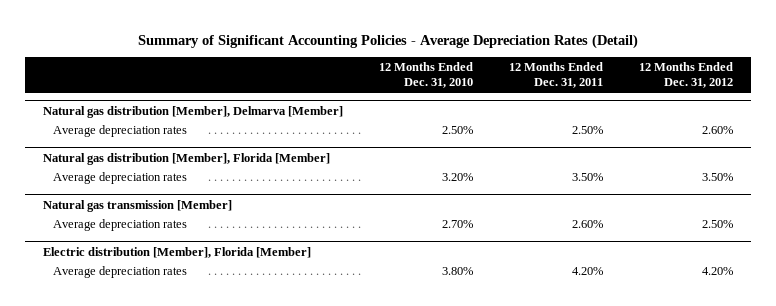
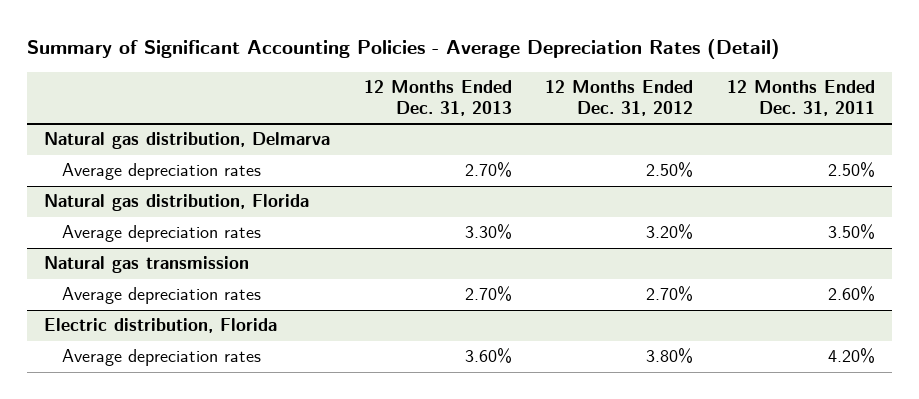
- | 12 Months Ended Dec. 31, 2010 | 12 Months Ended Dec. 31, 2011 | 12 Months Ended Dec. 31, 2012
+ | 12 Months Ended Dec. 31, 2013 | 12 Months Ended Dec. 31, 2012 | 12 Months Ended Dec. 31, 2011
- Natural gas distribution [Member], Delmarva [Member]
- Average depreciation rates | 2.50% | 2.50% | 2.60%
- Natural gas distribution [Member], Florida [Member]
- Average depreciation rates | 3.20% | 3.50% | 3.50%
- Natural gas transmission [Member]
- Average depreciation rates | 2.70% | 2.60% | 2.50%
- Electric distribution [Member], Florida [Member]
- Average depreciation rates | 3.80% | 4.20% | 4.20%
+ Natural gas distribution, Delmarva
+ Average depreciation rates | 2.70% | 2.50% | 2.50%
+ Natural gas distribution, Florida
+ Average depreciation rates | 3.30% | 3.20% | 3.50%
+ Natural gas transmission
+ Average depreciation rates | 2.70% | 2.70% | 2.60%
+ Electric distribution, Florida
+ Average depreciation rates | 3.60% | 3.80% | 4.20%

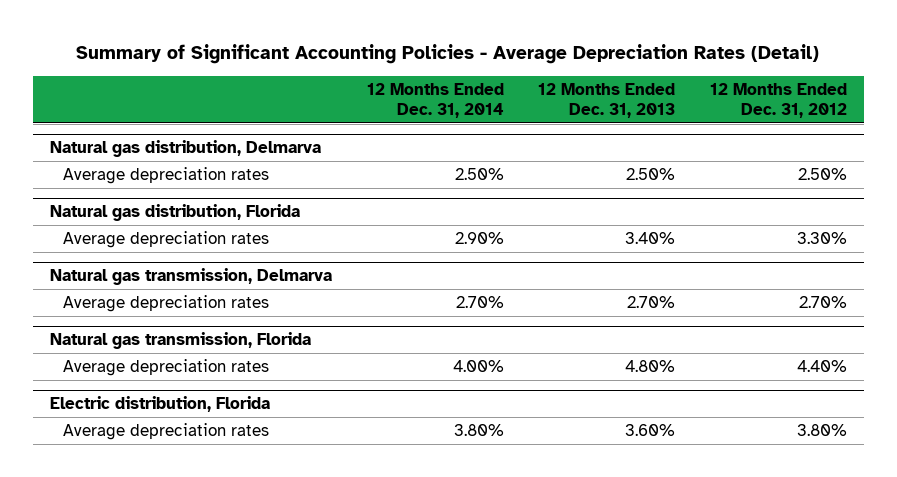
- | 12 Months Ended Dec. 31, 2013 | 12 Months Ended Dec. 31, 2012 | 12 Months Ended Dec. 31, 2011
+ | 12 Months Ended Dec. 31, 2014 | 12 Months Ended Dec. 31, 2013 | 12 Months Ended Dec. 31, 2012
@ Natural gas distribution, Delmarva
- Average depreciation rates | 2.70% | 2.50% | 2.50%
+ Average depreciation rates | 2.50% | 2.50% | 2.50%
@ Natural gas distribution, Florida
- Average depreciation rates | 3.30% | 3.20% | 3.50%
- Natural gas transmission
@ Natural gas distribution, Florida
+ Average depreciation rates | 2.90% | 3.40% | 3.30%
+ Natural gas transmission, Delmarva
+ Natural gas transmission, Florida
+ Average depreciation rates | 4.00% | 4.80% | 4.40%

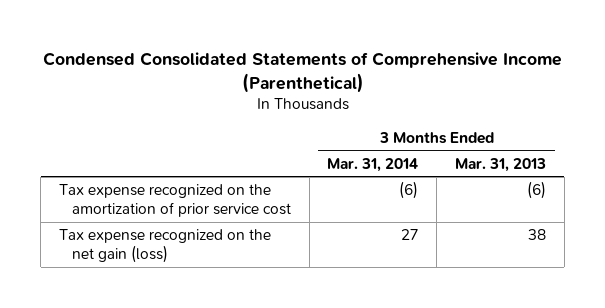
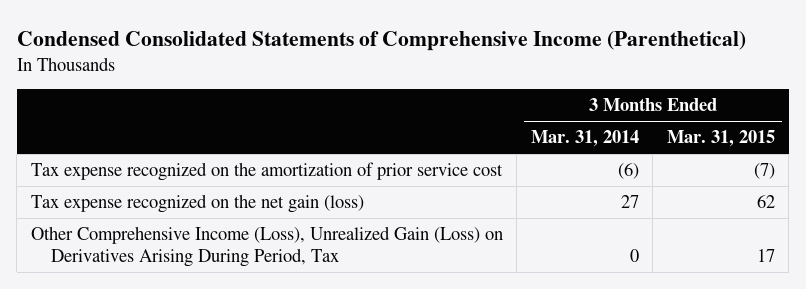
- | 3 Months Ended Mar. 31, 2014 | 3 Months Ended Mar. 31, 2013
+ | 3 Months Ended Mar. 31, 2014 | 3 Months Ended Mar. 31, 2015
+ Other Comprehensive Income (Loss), Unrealized Gain (Loss) on Derivatives Arising During Period, Tax | 0 | 17

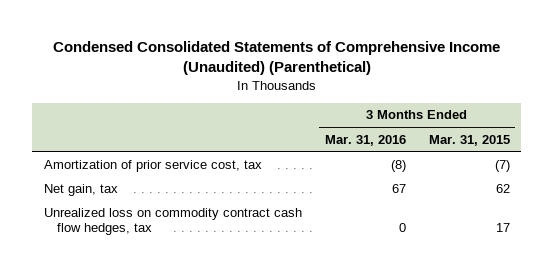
- Condensed Consolidated Statements of Comprehensive Income (Parenthetical)
+ Condensed Consolidated Statements of Comprehensive Income (Unaudited) (Parenthetical)
- | 3 Months Ended Mar. 31, 2014 | 3 Months Ended Mar. 31, 2015
+ | 3 Months Ended Mar. 31, 2016 | 3 Months Ended Mar. 31, 2015
- Tax expense recognized on the amortization of prior service cost | (6) | (7)
- Tax expense recognized on the net gain (loss) | 27 | 62
- Other Comprehensive Income (Loss), Unrealized Gain (Loss) on Derivatives Arising During Period, Tax | 0 | 17
+ Amortization of prior service cost, tax | (8) | (7)
+ Net gain, tax | 67 | 62
+ Unrealized loss on commodity contract cash flow hedges, tax | 0 | 17

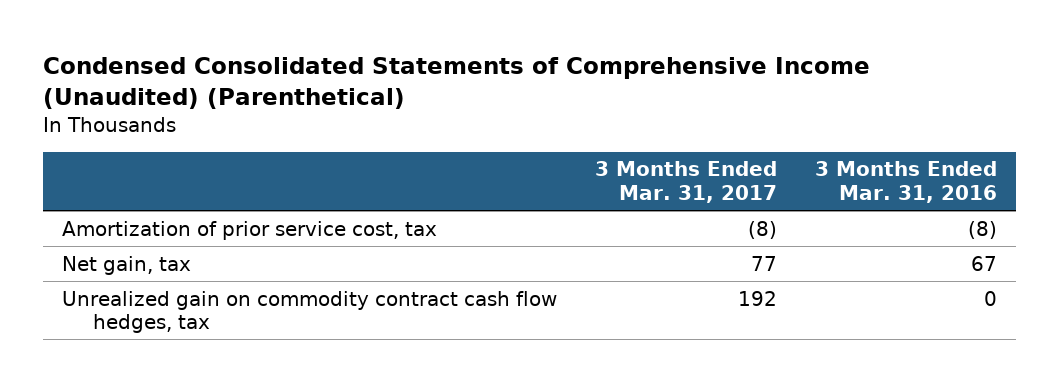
- | 3 Months Ended Mar. 31, 2016 | 3 Months Ended Mar. 31, 2015
+ | 3 Months Ended Mar. 31, 2017 | 3 Months Ended Mar. 31, 2016
- Unrealized loss on commodity contract cash flow hedges, tax | 0 | 17
+ Unrealized gain on commodity contract cash flow hedges, tax | 192 | 0

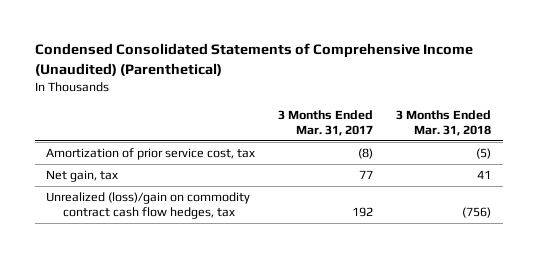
- | 3 Months Ended Mar. 31, 2017 | 3 Months Ended Mar. 31, 2016
+ | 3 Months Ended Mar. 31, 2017 | 3 Months Ended Mar. 31, 2018
- Unrealized gain on commodity contract cash flow hedges, tax | 192 | 0
+ Unrealized (loss)/gain on commodity contract cash flow hedges, tax | 192 | (756)

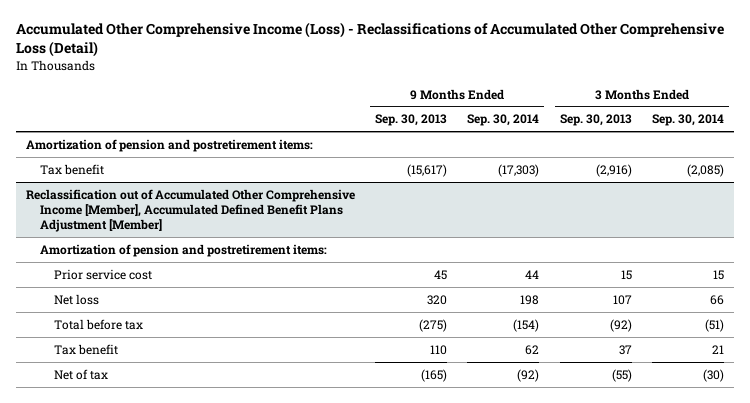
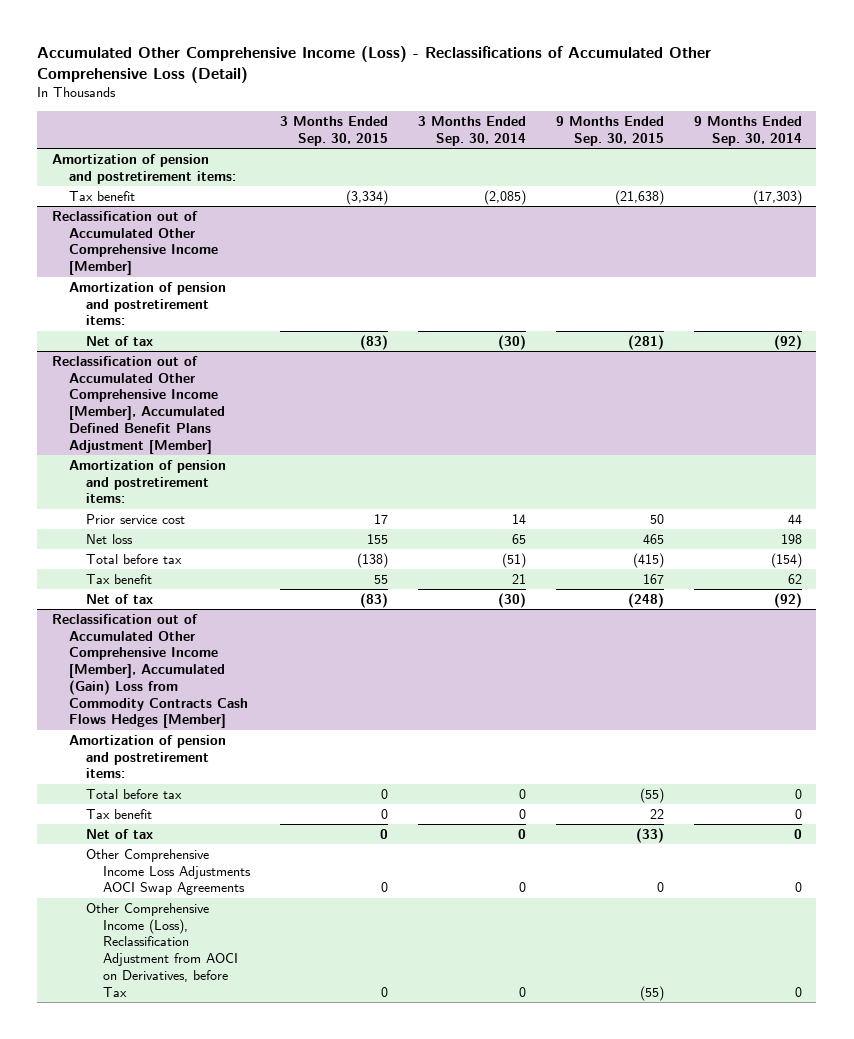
- | 9 Months Ended Sep. 30, 2013 | 9 Months Ended Sep. 30, 2014 | 3 Months Ended Sep. 30, 2013 | 3 Months Ended Sep. 30, 2014
+ | 3 Months Ended Sep. 30, 2015 | 3 Months Ended Sep. 30, 2014 | 9 Months Ended Sep. 30, 2015 | 9 Months Ended Sep. 30, 2014
+ Reclassification out of Accumulated Other Comprehensive Income [Member]
+ Amortization of pension and postretirement items:
+ Net of tax | (83) | (30) | (281) | (92)
@ Reclassification out of Accumulated Other Comprehensive Income [Member], Accumulated Defined Benefit Plans Adjustment [Member]
- Prior service cost | 45 | 44 | 15 | 15
- Net loss | 320 | 198 | 107 | 66
+ Prior service cost | 17 | 14 | 50 | 44
+ Net loss | 155 | 65 | 465 | 198
+ Reclassification out of Accumulated Other Comprehensive Income [Member], Accumulated (Gain) Loss from Commodity Contracts Cash Flows Hedges [Member]
+ Amortization of pension and postretirement items:
+ Total before tax | 0 | 0 | (55) | 0
+ Tax benefit | 0 | 0 | 22 | 0
+ Net of tax | 0 | 0 | (33) | 0
+ Other Comprehensive Income Loss Adjustments AOCI Swap Agreements | 0 | 0 | 0 | 0
+ Other Comprehensive Income (Loss), Reclassification Adjustment from AOCI on Derivatives, before Tax | 0 | 0 | (55) | 0

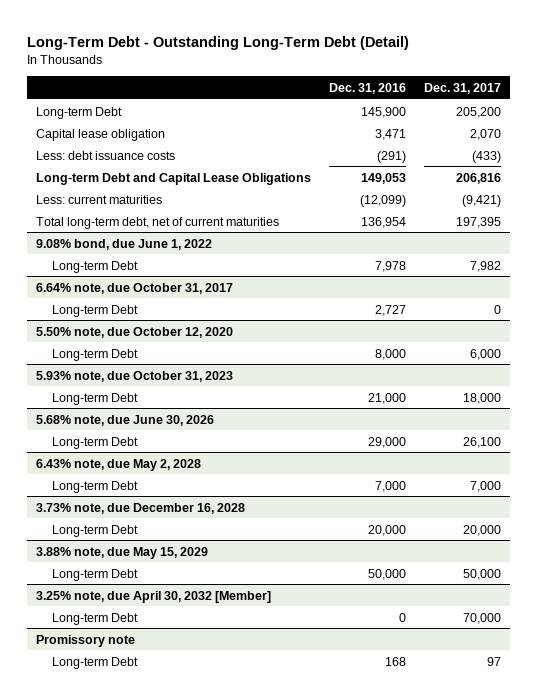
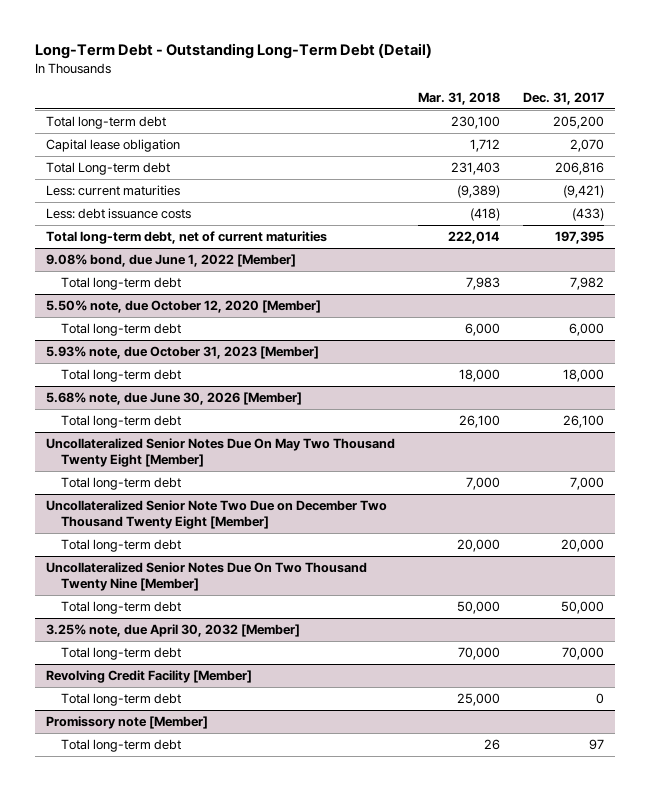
- | Dec. 31, 2016 | Dec. 31, 2017
+ | Mar. 31, 2018 | Dec. 31, 2017
- Long-term Debt | 145,900 | 205,200
+ Total long-term debt | 230,100 | 205,200
- Long-term Debt and Capital Lease Obligations | 149,053 | 206,816
+ Total Long-term debt | 231,403 | 206,816
moved down: Less: debt issuance costs | (418) | (433)
- 9.08% bond, due June 1, 2022
- Long-term Debt | 7,978 | 7,982
- 6.64% note, due October 31, 2017
- Long-term Debt | 2,727 | 0
- 5.50% note, due October 12, 2020
- Long-term Debt | 8,000 | 6,000
- 5.93% note, due October 31, 2023
- Long-term Debt | 21,000 | 18,000
- 5.68% note, due June 30, 2026
- Long-term Debt | 29,000 | 26,100
- 6.43% note, due May 2, 2028
- Long-term Debt | 7,000 | 7,000
- 3.73% note, due December 16, 2028
- Long-term Debt | 20,000 | 20,000
- 3.88% note, due May 15, 2029
- Long-term Debt | 50,000 | 50,000
+ 9.08% bond, due June 1, 2022 [Member]
+ Total long-term debt | 7,983 | 7,982
+ 5.50% note, due October 12, 2020 [Member]
+ Total long-term debt | 6,000 | 6,000
+ 5.93% note, due October 31, 2023 [Member]
+ Total long-term debt | 18,000 | 18,000
+ 5.68% note, due June 30, 2026 [Member]
+ Total long-term debt | 26,100 | 26,100
+ Uncollateralized Senior Notes Due On May Two Thousand Twenty Eight [Member]
+ Total long-term debt | 7,000 | 7,000
+ Uncollateralized Senior Note Two Due on December Two Thousand Twenty Eight [Member]
+ Total long-term debt | 20,000 | 20,000
+ Uncollateralized Senior Notes Due On Two Thousand Twenty Nine [Member]
+ Total long-term debt | 50,000 | 50,000
@ 3.25% note, due April 30, 2032 [Member]
- Long-term Debt | 0 | 70,000
- Promissory note
- Long-term Debt | 168 | 97
@ 3.25% note, due April 30, 2032 [Member]
+ Total long-term debt | 70,000 | 70,000
+ Revolving Credit Facility [Member]
+ Total long-term debt | 25,000 | 0
+ Promissory note [Member]
+ Total long-term debt | 26 | 97

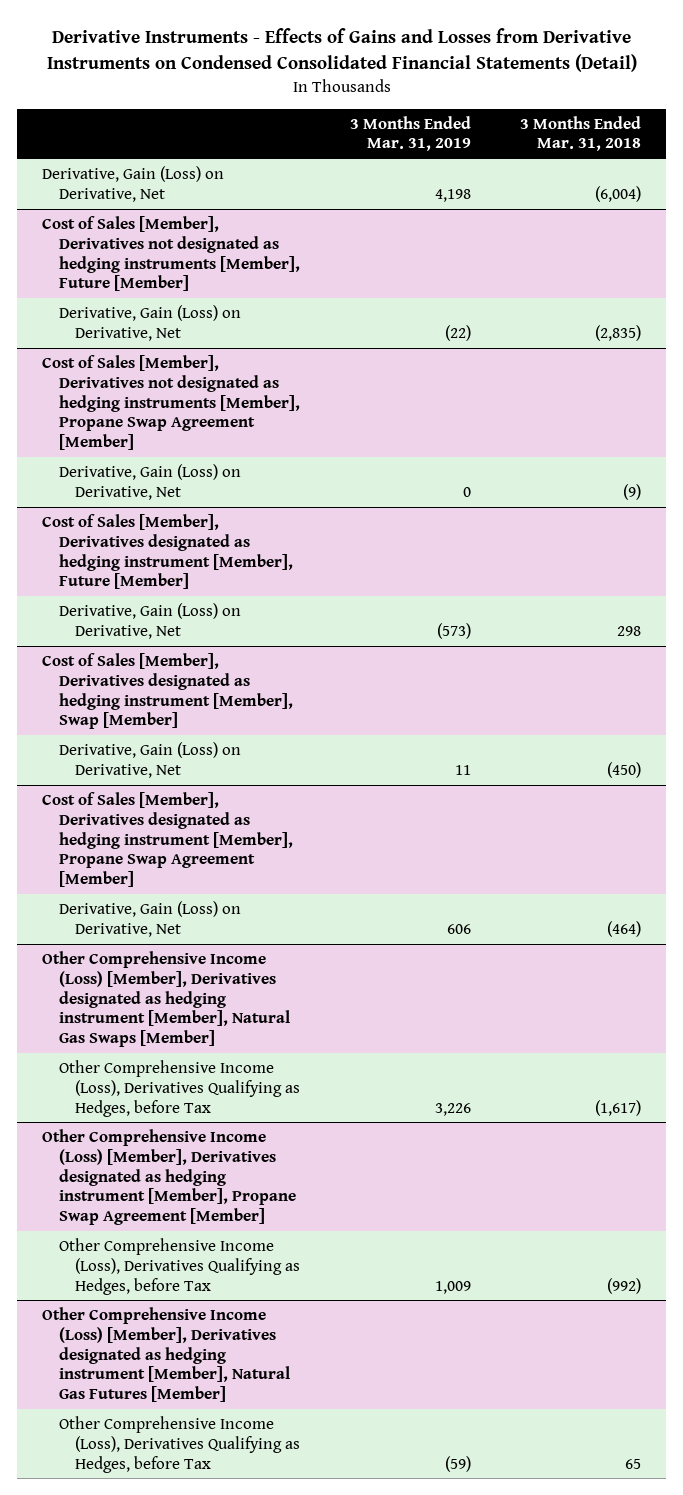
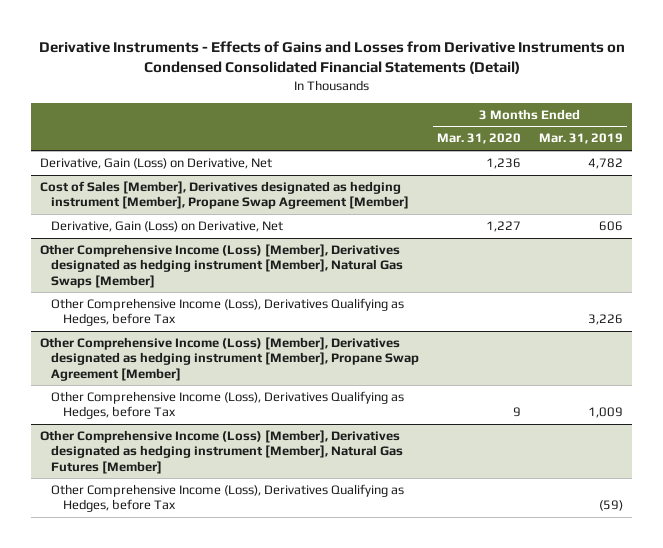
- | 3 Months Ended Mar. 31, 2019 | 3 Months Ended Mar. 31, 2018
+ | 3 Months Ended Mar. 31, 2020 | 3 Months Ended Mar. 31, 2019
- Derivative, Gain (Loss) on Derivative, Net | 4,198 | (6,004)
- Cost of Sales [Member], Derivatives not designated as hedging instruments [Member], Future [Member]
- Derivative, Gain (Loss) on Derivative, Net | (22) | (2,835)
- Cost of Sales [Member], Derivatives not designated as hedging instruments [Member], Propane Swap Agreement [Member]
- Derivative, Gain (Loss) on Derivative, Net | 0 | (9)
- Cost of Sales [Member], Derivatives designated as hedging instrument [Member], Future [Member]
- Derivative, Gain (Loss) on Derivative, Net | (573) | 298
- Cost of Sales [Member], Derivatives designated as hedging instrument [Member], Swap [Member]
- Derivative, Gain (Loss) on Derivative, Net | 11 | (450)
+ Derivative, Gain (Loss) on Derivative, Net | 1,236 | 4,782

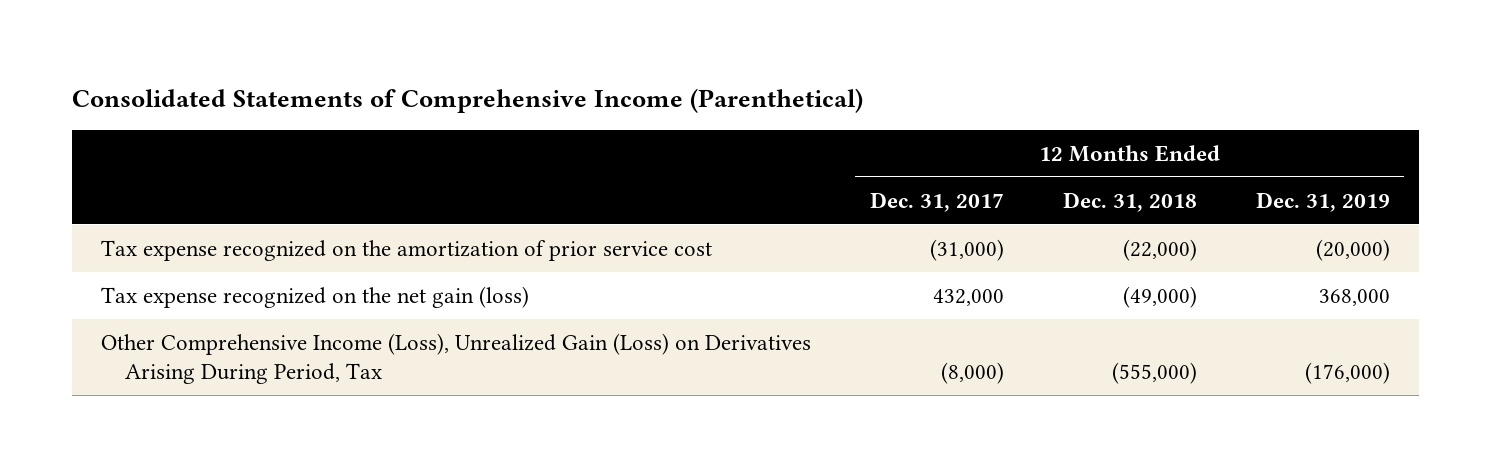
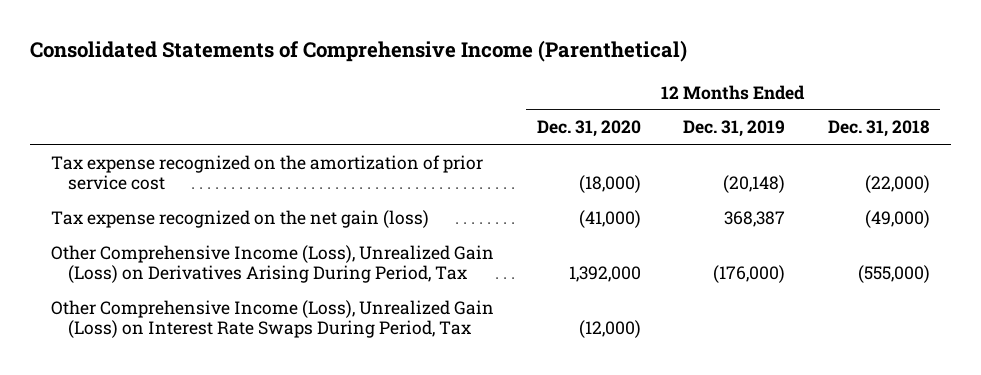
- | 12 Months Ended Dec. 31, 2017 | 12 Months Ended Dec. 31, 2018 | 12 Months Ended Dec. 31, 2019
+ | 12 Months Ended Dec. 31, 2020 | 12 Months Ended Dec. 31, 2019 | 12 Months Ended Dec. 31, 2018
- Tax expense recognized on the amortization of prior service cost | (31,000) | (22,000) | (20,000)
- Tax expense recognized on the net gain (loss) | 432,000 | (49,000) | 368,000
+ Tax expense recognized on the amortization of prior service cost | (18,000) | (20,148) | (22,000)
+ Tax expense recognized on the net gain (loss) | (41,000) | 368,387 | (49,000)
+ Other Comprehensive Income (Loss), Unrealized Gain (Loss) on Interest Rate Swaps During Period, Tax | (12,000) | |

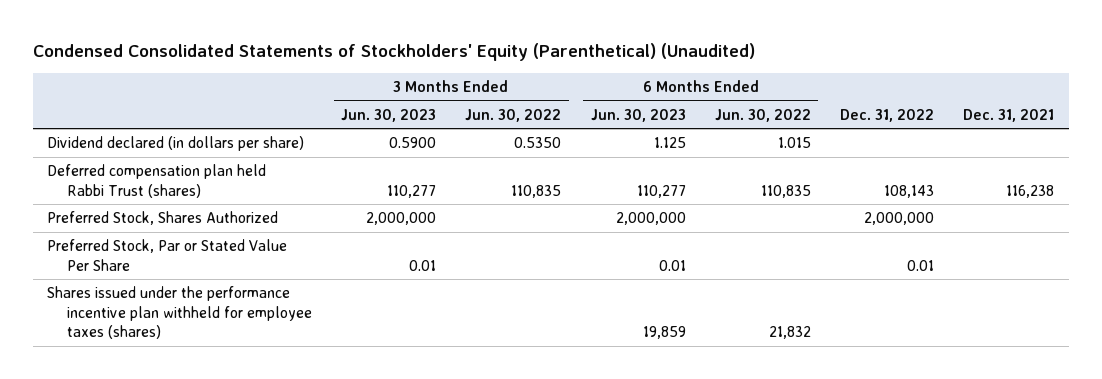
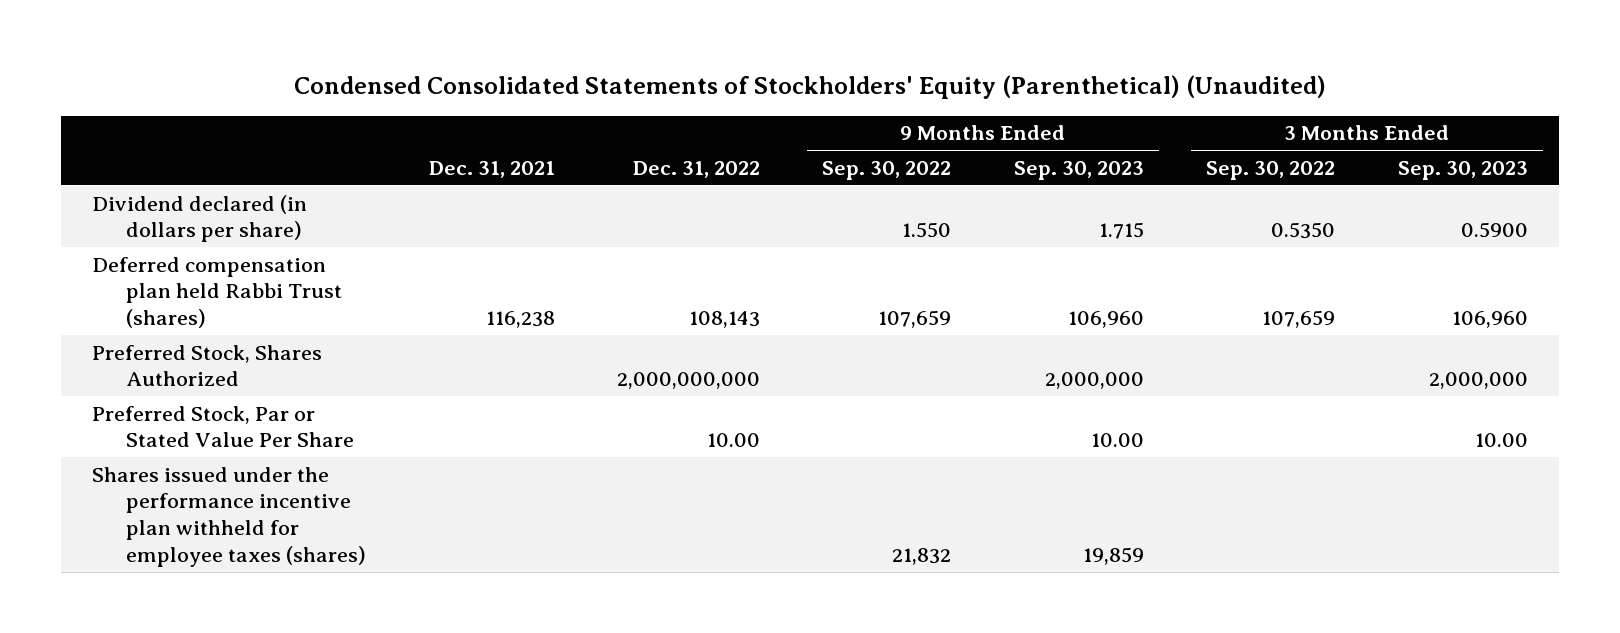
- | 3 Months Ended Jun. 30, 2023 | 3 Months Ended Jun. 30, 2022 | 6 Months Ended Jun. 30, 2023 | 6 Months Ended Jun. 30, 2022 | Dec. 31, 2022 | Dec. 31, 2021
+ | Dec. 31, 2021 | Dec. 31, 2022 | 9 Months Ended Sep. 30, 2022 | 9 Months Ended Sep. 30, 2023 | 3 Months Ended Sep. 30, 2022 | 3 Months Ended Sep. 30, 2023
- Preferred Stock, Shares Authorized | 2,000,000 | | 2,000,000 | | 2,000,000 |
- Preferred Stock, Par or Stated Value Per Share | 0.01 | | 0.01 | | 0.01 |
+ Preferred Stock, Shares Authorized | | 2,000,000,000 | | 2,000,000 | | 2,000,000
+ Preferred Stock, Par or Stated Value Per Share | | 10.00 | | 10.00 | | 10.00

